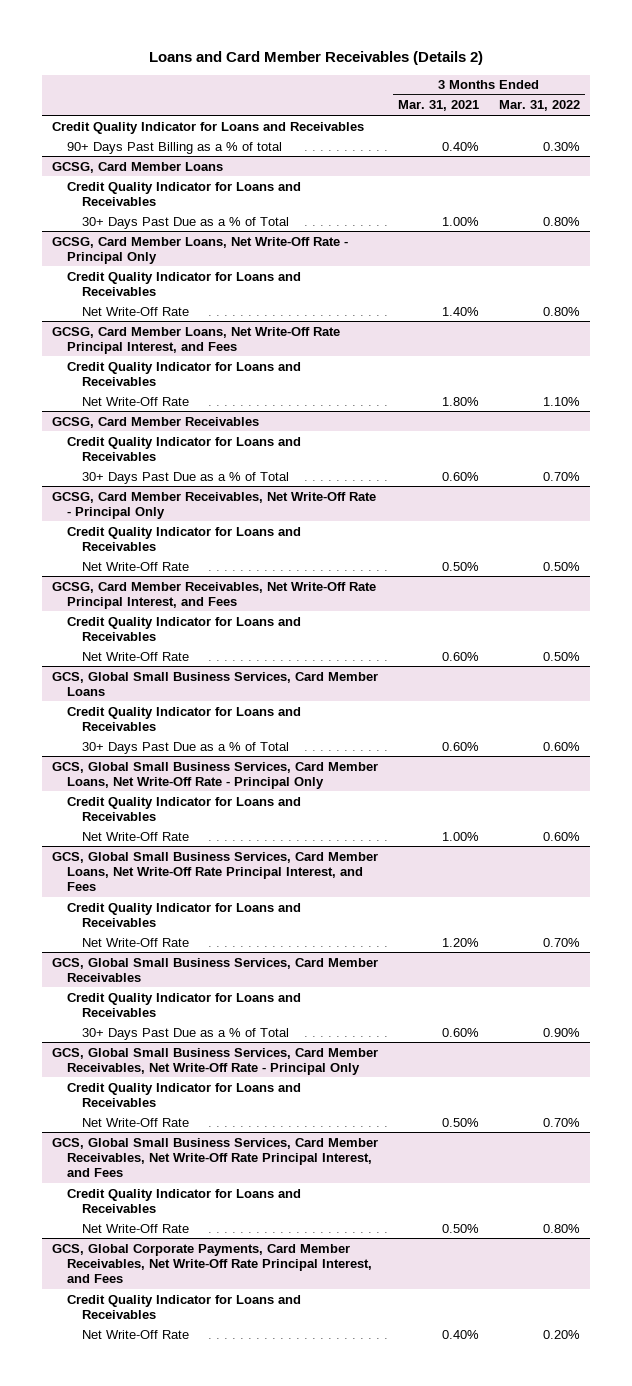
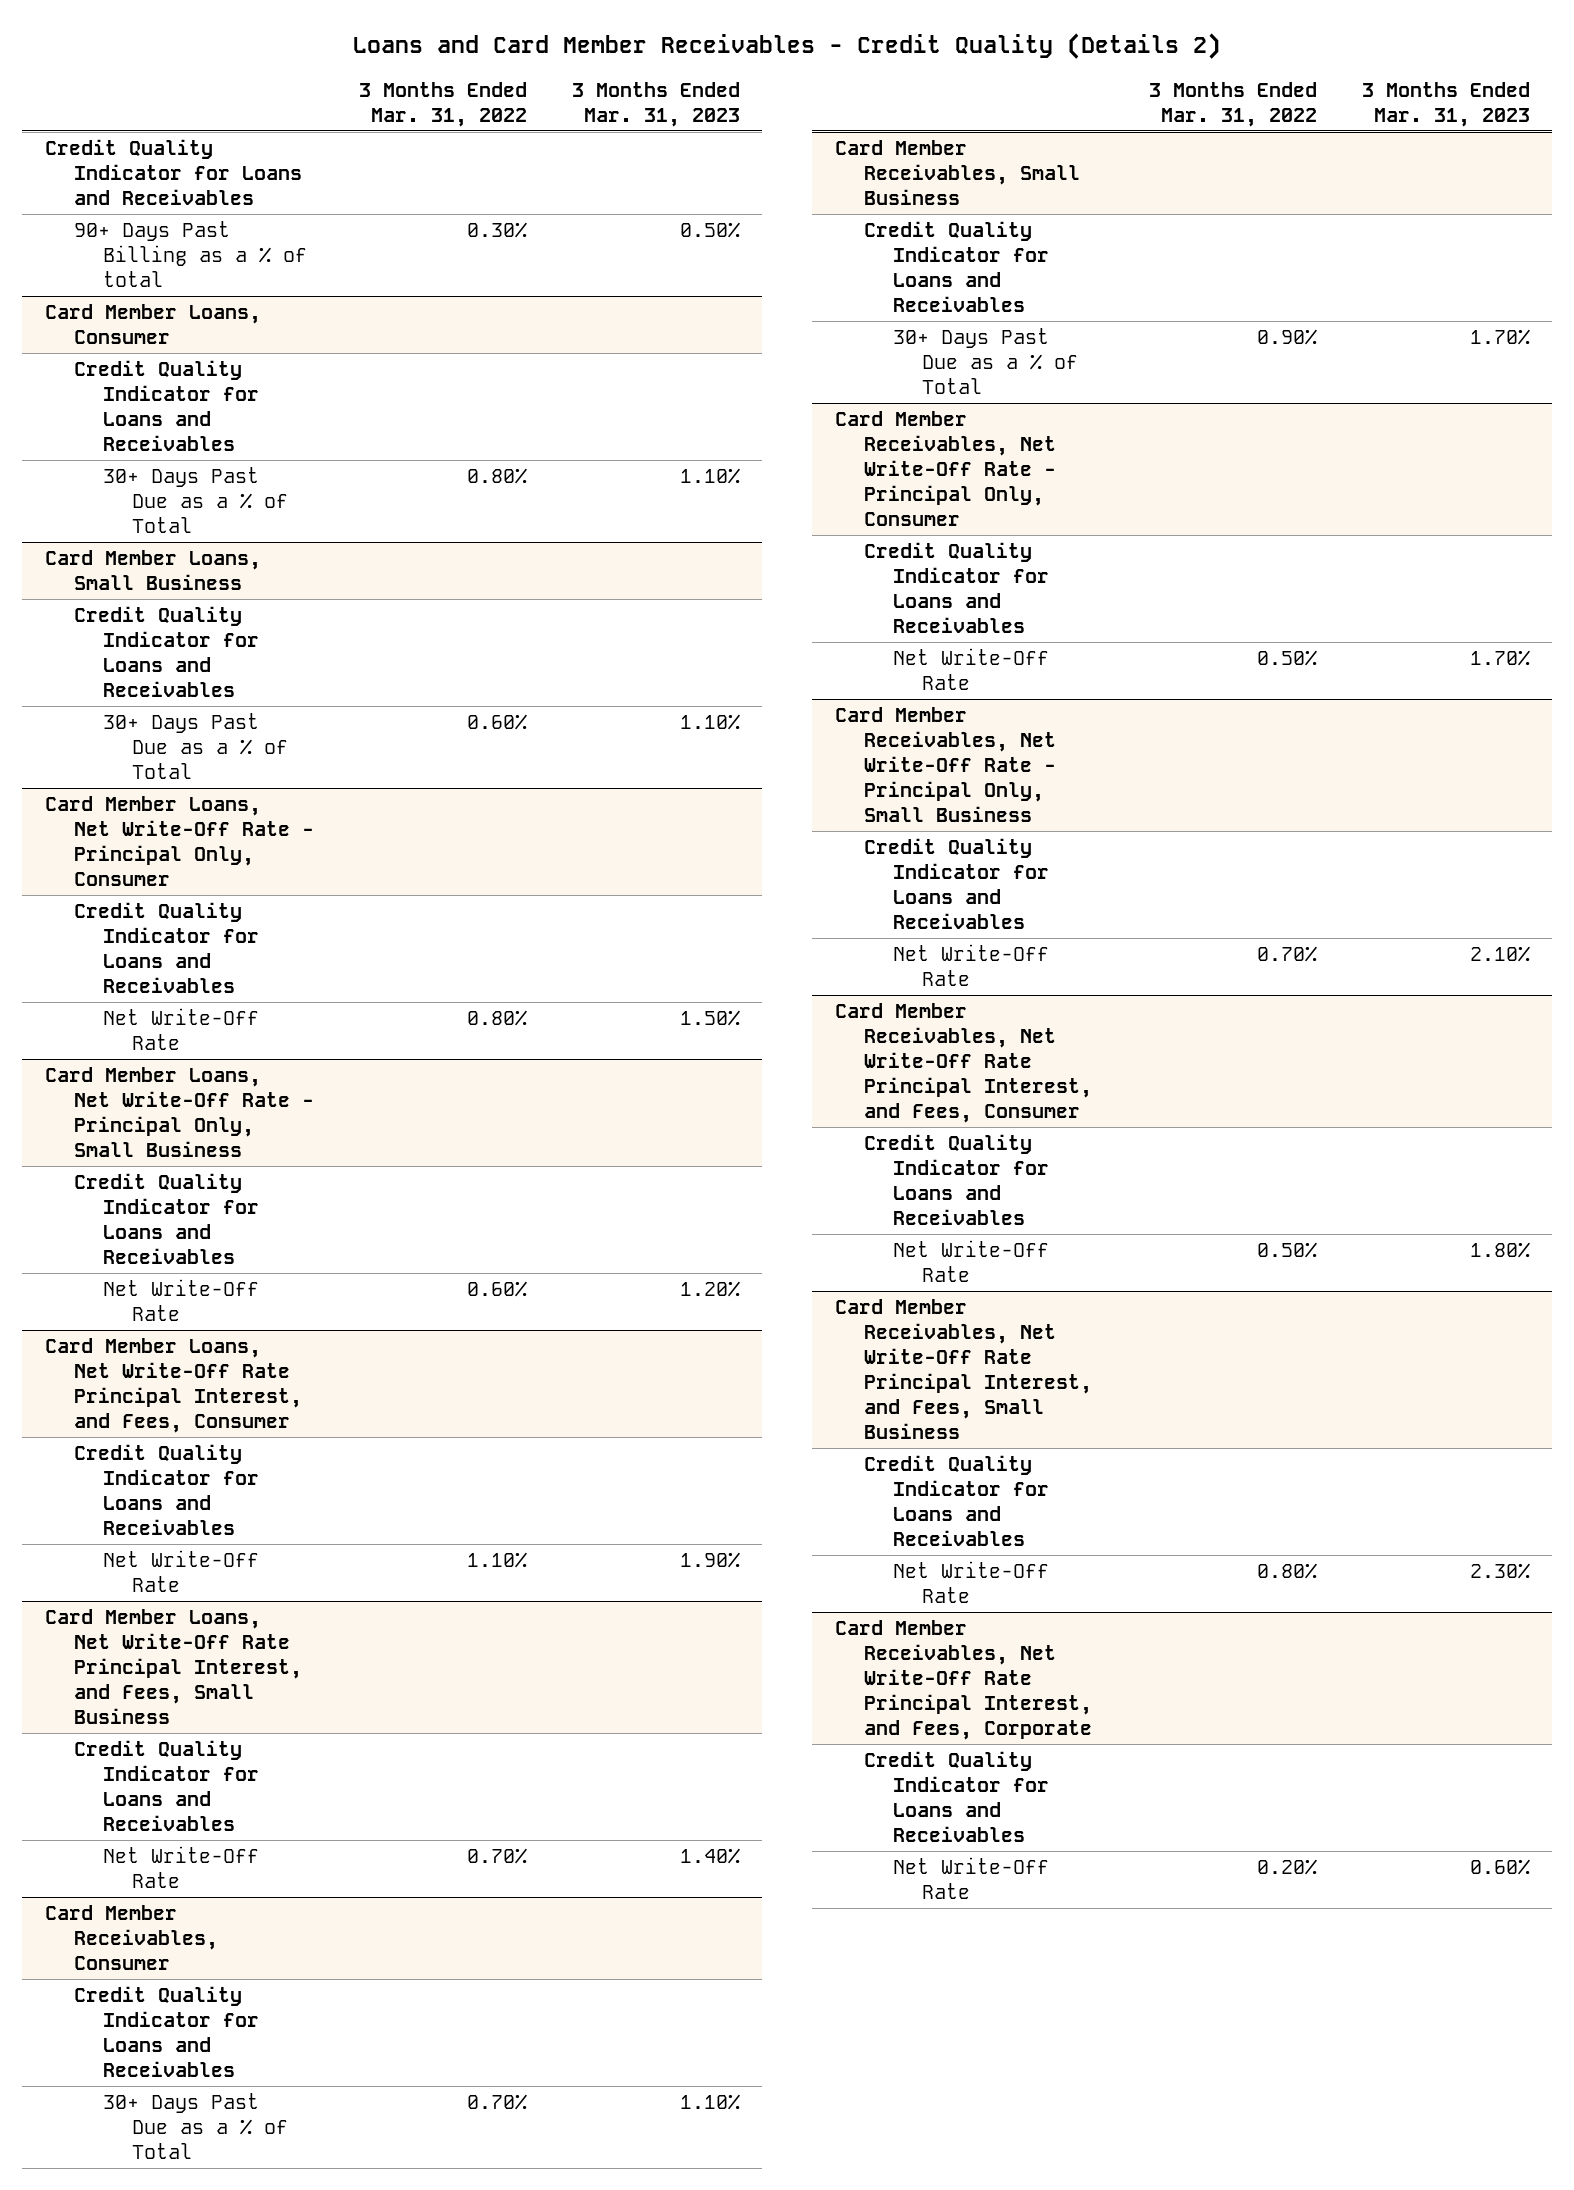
- Loans and Card Member Receivables (Details 2)
+ Loans and Card Member Receivables - Credit Quality (Details 2)
- | 3 Months Ended Mar. 31, 2021 | 3 Months Ended Mar. 31, 2022
+ | 3 Months Ended Mar. 31, 2022 | 3 Months Ended Mar. 31, 2023
- GCSG, Card Member Loans
+ Card Member Loans, Consumer
- GCSG, Card Member Loans, Net Write-Off Rate - Principal Only
+ Card Member Loans, Small Business
+ 30+ Days Past Due as a % of Total | 0.60% | 1.10%
+ Card Member Loans, Net Write-Off Rate - Principal Only, Consumer
+ Credit Quality Indicator for Loans and Receivables
- GCSG, Card Member Loans, Net Write-Off Rate Principal Interest, and Fees
+ Card Member Loans, Net Write-Off Rate - Principal Only, Small Business
+ Net Write-Off Rate | 0.60% | 1.20%
+ Card Member Loans, Net Write-Off Rate Principal Interest, and Fees, Consumer
+ Credit Quality Indicator for Loans and Receivables
- GCSG, Card Member Receivables
+ Card Member Loans, Net Write-Off Rate Principal Interest, and Fees, Small Business
+ Net Write-Off Rate | 0.70% | 1.40%
+ Card Member Receivables, Consumer
+ Credit Quality Indicator for Loans and Receivables
- GCSG, Card Member Receivables, Net Write-Off Rate - Principal Only
+ Card Member Receivables, Small Business
- Net Write-Off Rate | 0.50% | 0.50%
- GCSG, Card Member Receivables, Net Write-Off Rate Principal Interest, and Fees
+ 30+ Days Past Due as a % of Total | 0.90% | 1.70%
+ Card Member Receivables, Net Write-Off Rate - Principal Only, Consumer
- GCS, Global Small Business Services, Card Member Loans
- Credit Quality Indicator for Loans and Receivables
- 30+ Days Past Due as a % of Total | 0.60% | 0.60%
- GCS, Global Small Business Services, Card Member Loans, Net Write-Off Rate - Principal Only
- Credit Quality Indicator for Loans and Receivables
- Net Write-Off Rate | 1.00% | 0.60%
- GCS, Global Small Business Services, Card Member Loans, Net Write-Off Rate Principal Interest, and Fees
+ Card Member Receivables, Net Write-Off Rate - Principal Only, Small Business
- GCS, Global Small Business Services, Card Member Receivables
- Credit Quality Indicator for Loans and Receivables
- 30+ Days Past Due as a % of Total | 0.60% | 0.90%
- GCS, Global Small Business Services, Card Member Receivables, Net Write-Off Rate - Principal Only
+ Card Member Receivables, Net Write-Off Rate Principal Interest, and Fees, Consumer
- Net Write-Off Rate | 0.50% | 0.70%
- GCS, Global Small Business Services, Card Member Receivables, Net Write-Off Rate Principal Interest, and Fees
+ Net Write-Off Rate | 0.50% | 1.80%
+ Card Member Receivables, Net Write-Off Rate Principal Interest, and Fees, Small Business
- GCS, Global Corporate Payments, Card Member Receivables, Net Write-Off Rate Principal Interest, and Fees
+ Card Member Receivables, Net Write-Off Rate Principal Interest, and Fees, Corporate

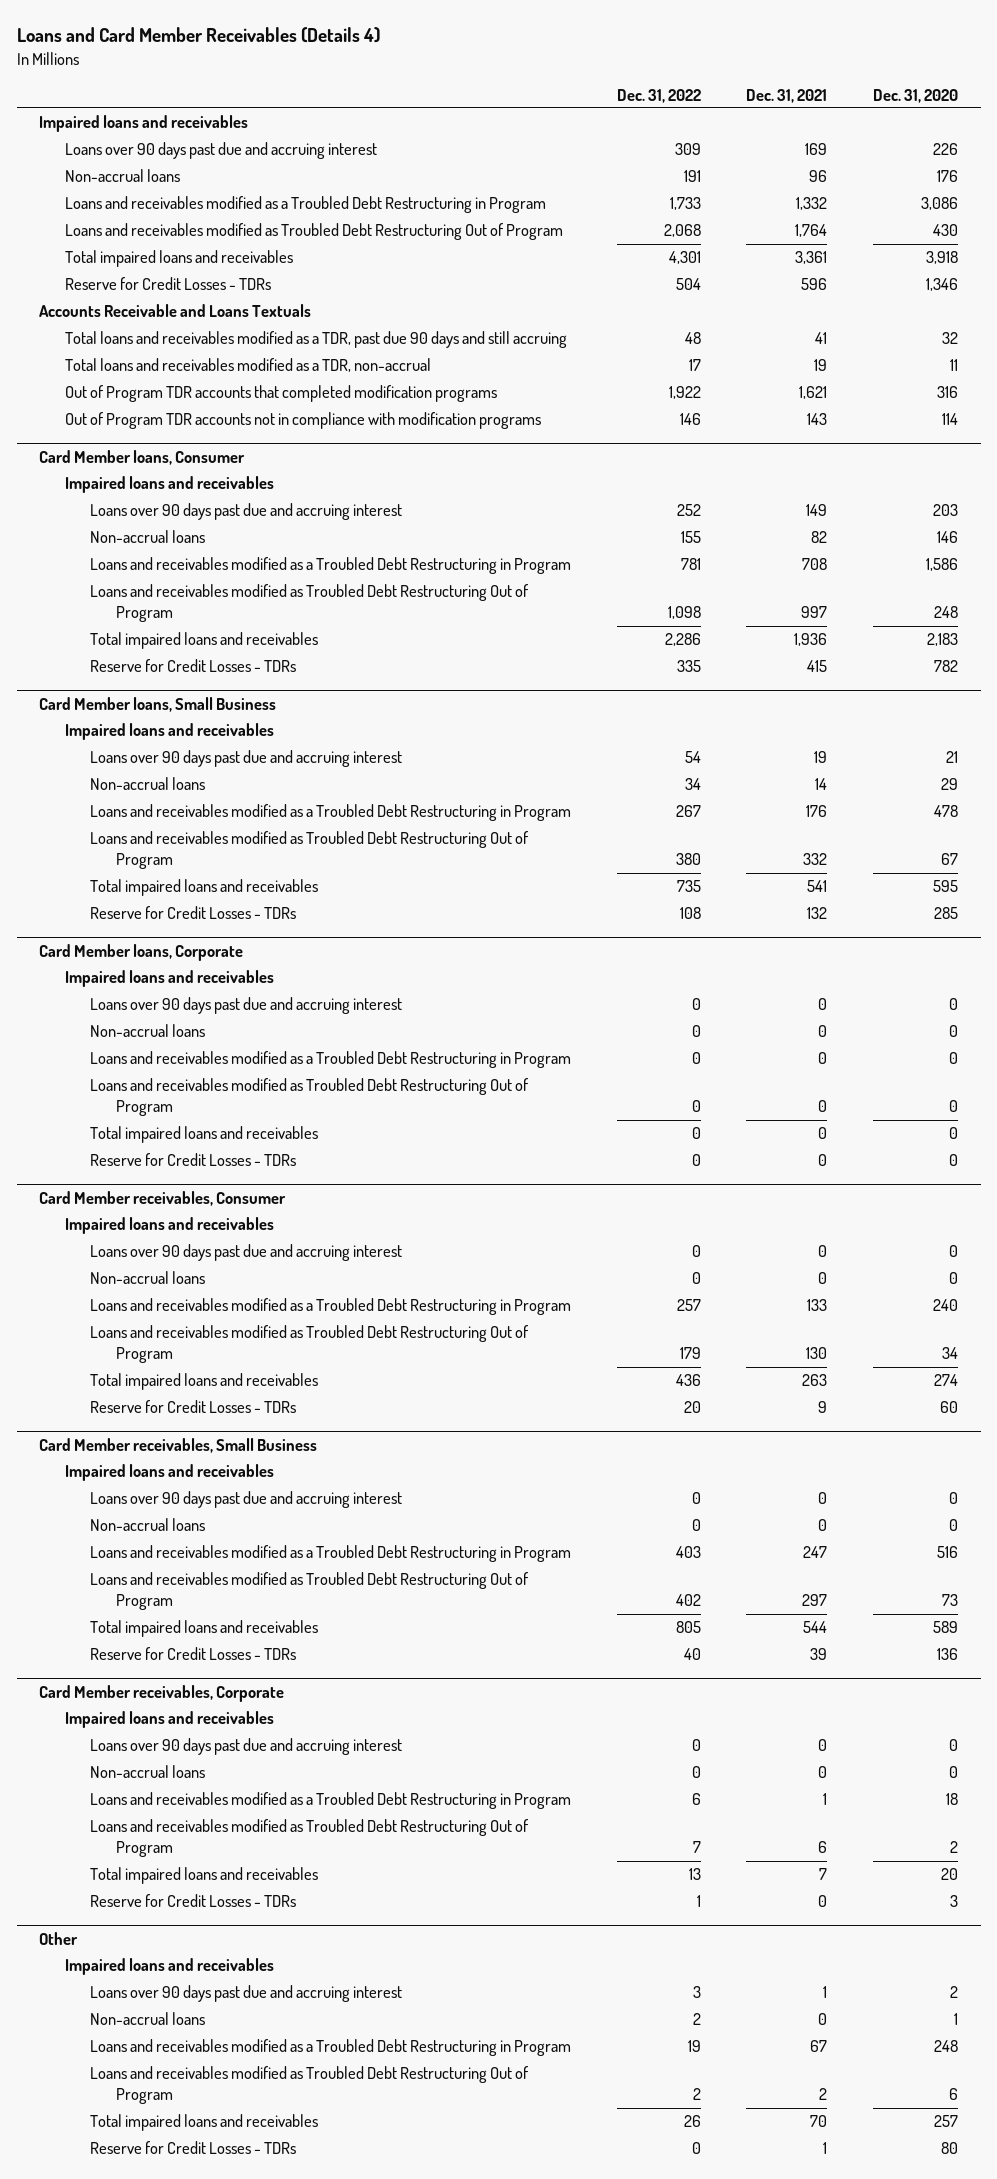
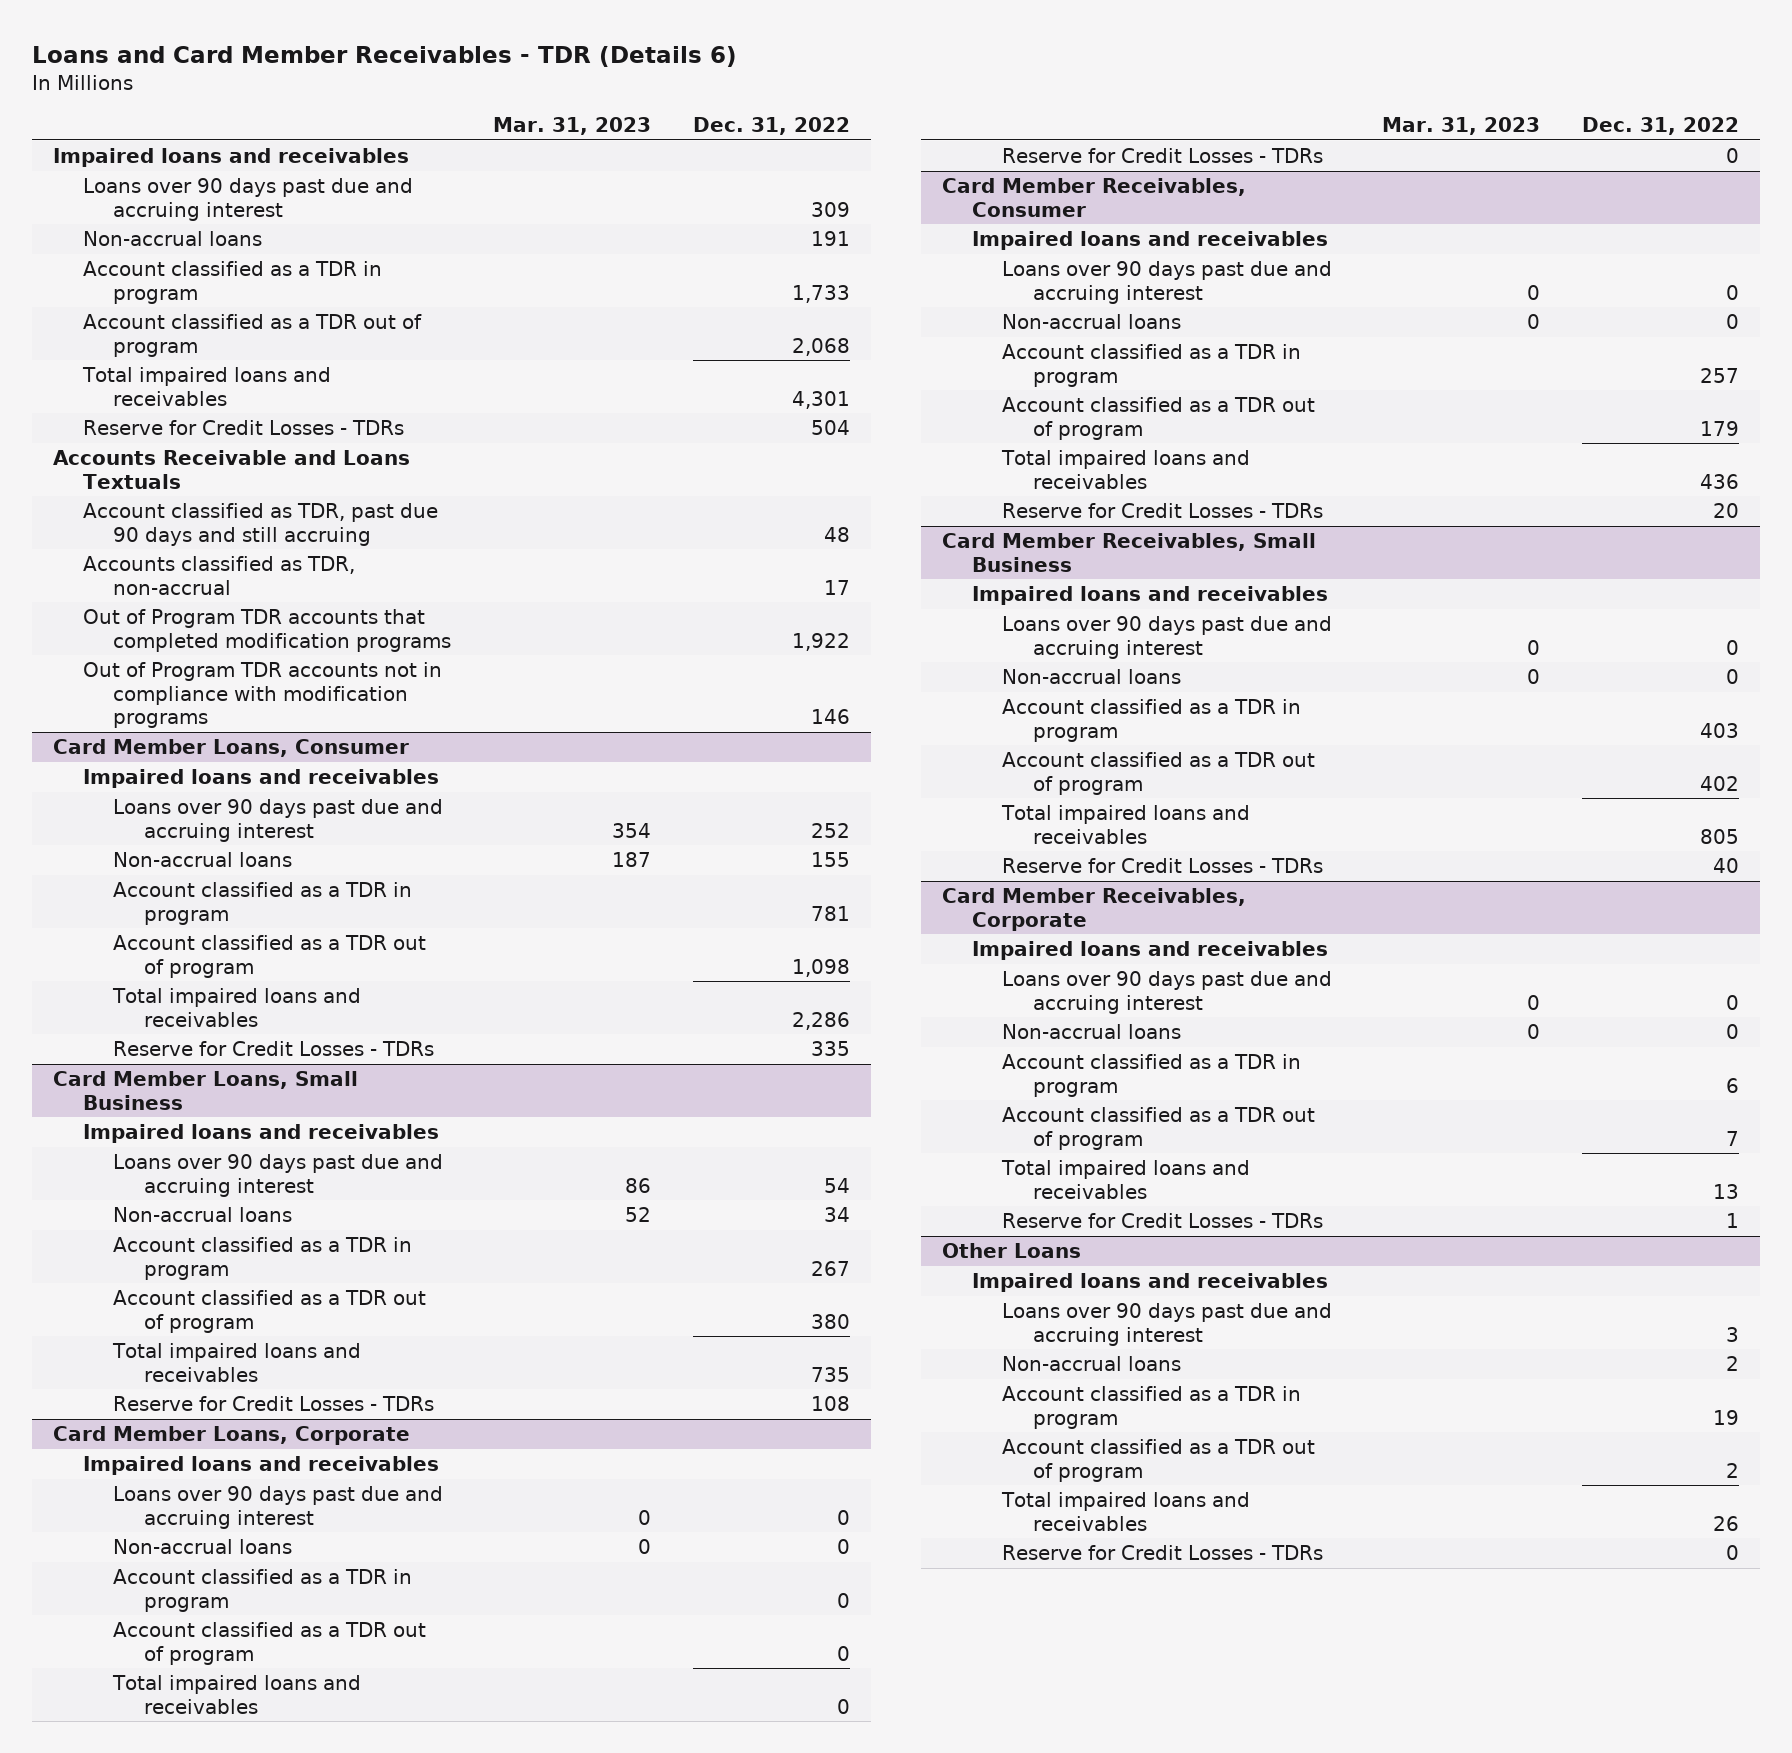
- Loans and Card Member Receivables (Details 4)
+ Loans and Card Member Receivables - TDR (Details 6)
- | Dec. 31, 2022 | Dec. 31, 2021 | Dec. 31, 2020
+ | Mar. 31, 2023 | Dec. 31, 2022
- Loans and receivables modified as a Troubled Debt Restructuring in Program | 1,733 | 1,332 | 3,086
- Loans and receivables modified as Troubled Debt Restructuring Out of Program | 2,068 | 1,764 | 430
+ Account classified as a TDR in program | | 1,733
+ Account classified as a TDR out of program | | 2,068
- Total loans and receivables modified as a TDR, past due 90 days and still accruing | 48 | 41 | 32
- Total loans and receivables modified as a TDR, non-accrual | 17 | 19 | 11
+ Account classified as TDR, past due 90 days and still accruing | | 48
+ Accounts classified as TDR, non-accrual | | 17
- Card Member loans, Consumer
+ Card Member Loans, Consumer
- Loans and receivables modified as a Troubled Debt Restructuring in Program | 781 | 708 | 1,586
- Loans and receivables modified as Troubled Debt Restructuring Out of Program | 1,098 | 997 | 248
+ Account classified as a TDR in program | | 781
+ Account classified as a TDR out of program | | 1,098
- Card Member loans, Small Business
+ Card Member Loans, Small Business
- Loans and receivables modified as a Troubled Debt Restructuring in Program | 267 | 176 | 478
- Loans and receivables modified as Troubled Debt Restructuring Out of Program | 380 | 332 | 67
+ Account classified as a TDR in program | | 267
+ Account classified as a TDR out of program | | 380
- Card Member loans, Corporate
+ Card Member Loans, Corporate
- Loans and receivables modified as a Troubled Debt Restructuring in Program | 0 | 0 | 0
- Loans and receivables modified as Troubled Debt Restructuring Out of Program | 0 | 0 | 0
+ Account classified as a TDR in program | | 0
+ Account classified as a TDR out of program | | 0
- Card Member receivables, Consumer
+ Card Member Receivables, Consumer
- Loans and receivables modified as a Troubled Debt Restructuring in Program | 257 | 133 | 240
- Loans and receivables modified as Troubled Debt Restructuring Out of Program | 179 | 130 | 34
+ Account classified as a TDR in program | | 257
+ Account classified as a TDR out of program | | 179
- Card Member receivables, Small Business
+ Card Member Receivables, Small Business
- Loans and receivables modified as a Troubled Debt Restructuring in Program | 403 | 247 | 516
- Loans and receivables modified as Troubled Debt Restructuring Out of Program | 402 | 297 | 73
+ Account classified as a TDR in program | | 403
+ Account classified as a TDR out of program | | 402
- Card Member receivables, Corporate
+ Card Member Receivables, Corporate
- Loans and receivables modified as a Troubled Debt Restructuring in Program | 6 | 1 | 18
- Loans and receivables modified as Troubled Debt Restructuring Out of Program | 7 | 6 | 2
+ Account classified as a TDR in program | | 6
+ Account classified as a TDR out of program | | 7
- Other
+ Other Loans
- Loans and receivables modified as a Troubled Debt Restructuring in Program | 19 | 67 | 248
- Loans and receivables modified as Troubled Debt Restructuring Out of Program | 2 | 2 | 6
+ Account classified as a TDR in program | | 19
+ Account classified as a TDR out of program | | 2

